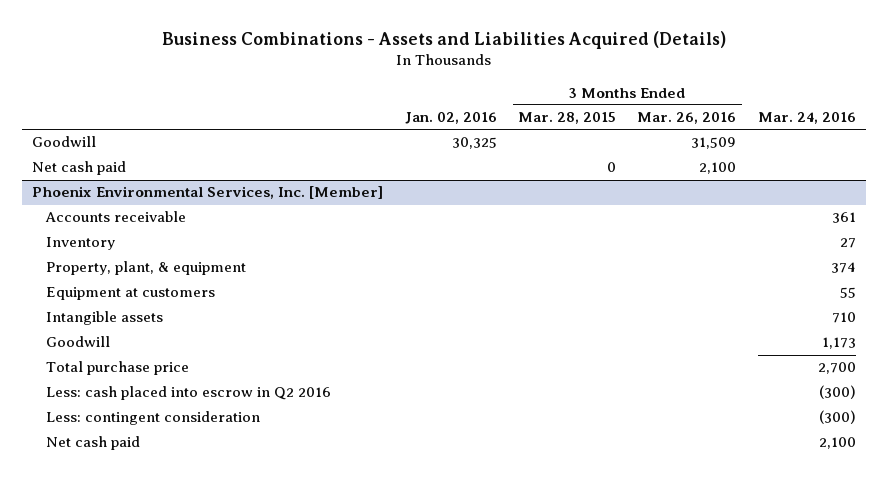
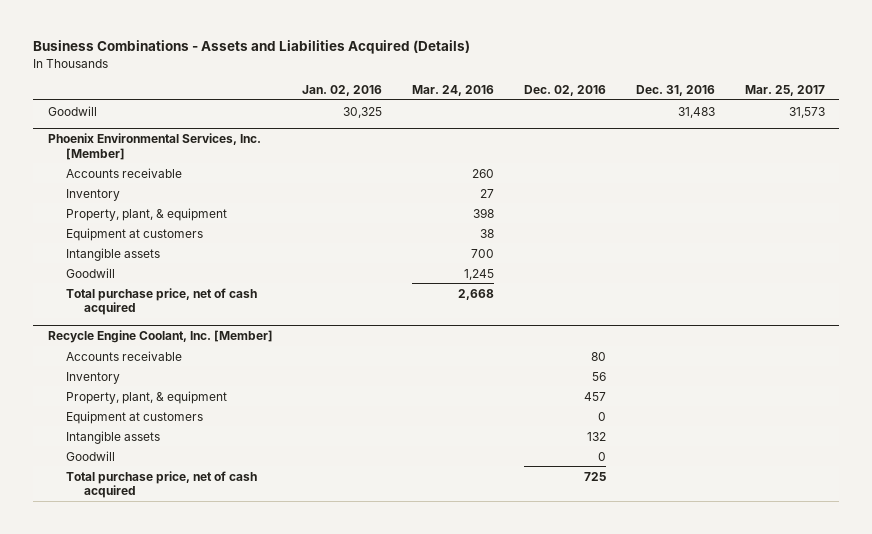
- | Jan. 02, 2016 | 3 Months Ended Mar. 28, 2015 | 3 Months Ended Mar. 26, 2016 | Mar. 24, 2016
+ | Jan. 02, 2016 | Mar. 24, 2016 | Dec. 02, 2016 | Dec. 31, 2016 | Mar. 25, 2017
- Net cash paid | | 0 | 2,100 |
@ Phoenix Environmental Services, Inc. [Member]
- Accounts receivable | | | | 361
+ Accounts receivable | | 260 | | |
- Property, plant, & equipment | | | | 374
- Equipment at customers | | | | 55
- Intangible assets | | | | 710
- Goodwill | | | | 1,173
- Total purchase price | | | | 2,700
- Less: cash placed into escrow in Q2 2016 | | | | (300)
- Less: contingent consideration | | | | (300)
- Net cash paid | | | | 2,100
+ Property, plant, & equipment | | 398 | | |
+ Equipment at customers | | 38 | | |
+ Intangible assets | | 700 | | |
+ Goodwill | | 1,245 | | |
+ Total purchase price, net of cash acquired | | 2,668 | | |
+ Recycle Engine Coolant, Inc. [Member]
+ Accounts receivable | | | 80 | |
+ Inventory | | | 56 | |
+ Property, plant, & equipment | | | 457 | |
+ Equipment at customers | | | 0 | |
+ Intangible assets | | | 132 | |
+ Goodwill | | | 0 | |
+ Total purchase price, net of cash acquired | | | 725 | |

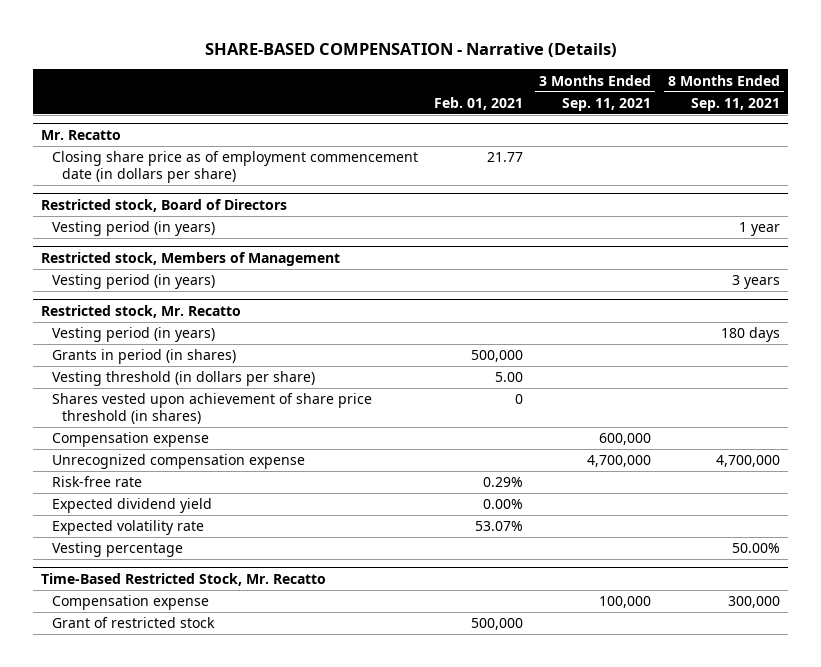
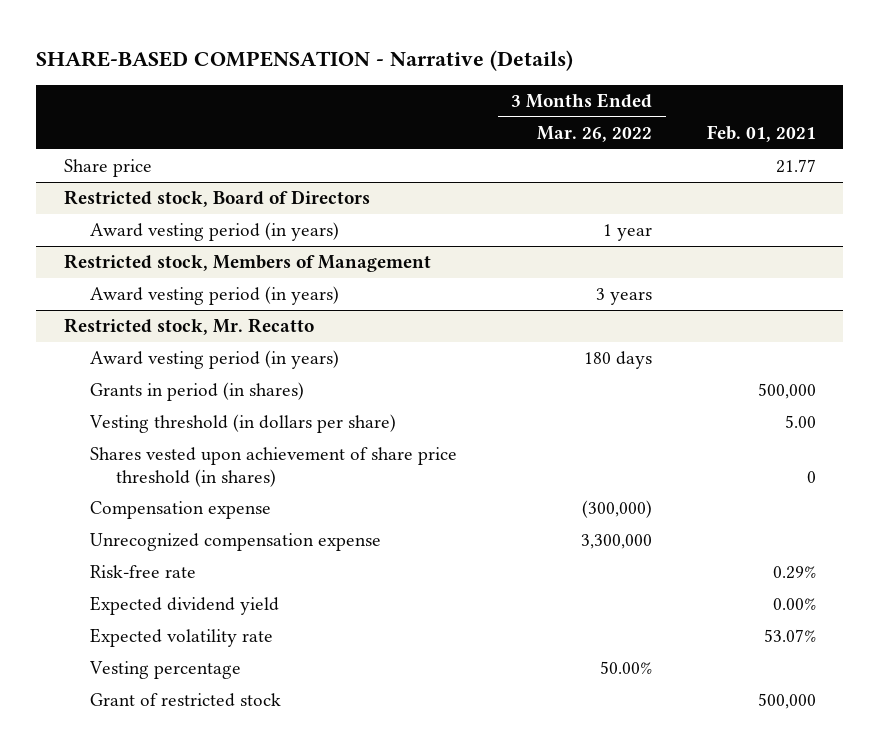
- | Feb. 01, 2021 | 3 Months Ended Sep. 11, 2021 | 8 Months Ended Sep. 11, 2021
+ | 3 Months Ended Mar. 26, 2022 | Feb. 01, 2021
- Mr. Recatto
- Closing share price as of employment commencement date (in dollars per share) | 21.77 | |
+ Share price | | 21.77
@ Restricted stock, Board of Directors
- Vesting period (in years) | | | 1 year
+ Award vesting period (in years) | 1 year |
@ Restricted stock, Members of Management
- Vesting period (in years) | | | 3 years
+ Award vesting period (in years) | 3 years |
@ Restricted stock, Mr. Recatto
- Vesting period (in years) | | | 180 days
+ Award vesting period (in years) | 180 days |
- Time-Based Restricted Stock, Mr. Recatto
- Compensation expense | | 100,000 | 300,000
- Grant of restricted stock | 500,000 | |
@ Restricted stock, Mr. Recatto
+ Grant of restricted stock | | 500,000

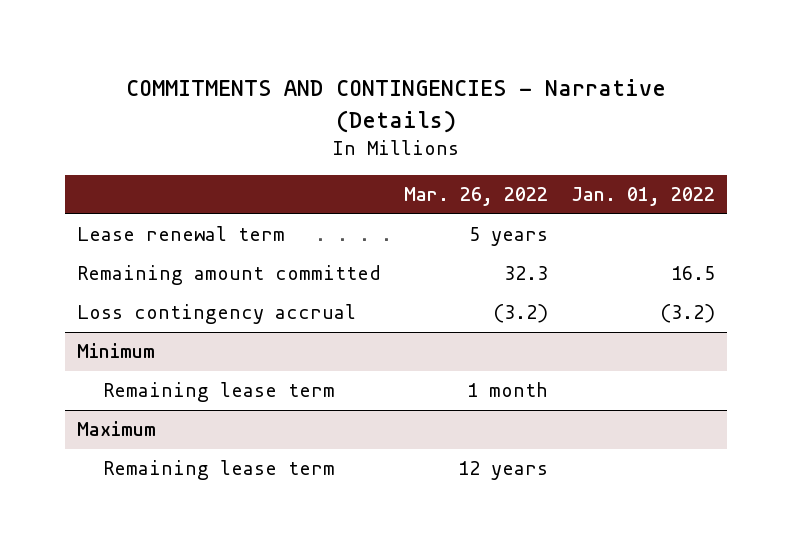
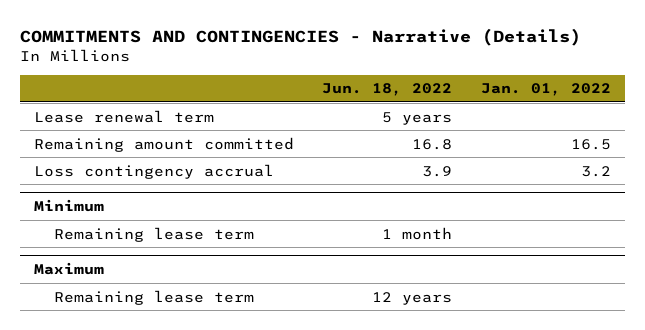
- | Mar. 26, 2022 | Jan. 01, 2022
+ | Jun. 18, 2022 | Jan. 01, 2022
- Loss contingency accrual | (3.2) | (3.2)
+ Loss contingency accrual | 3.9 | 3.2

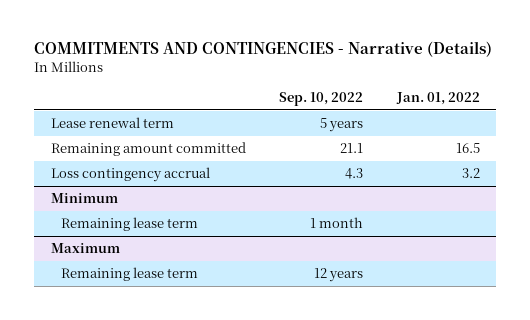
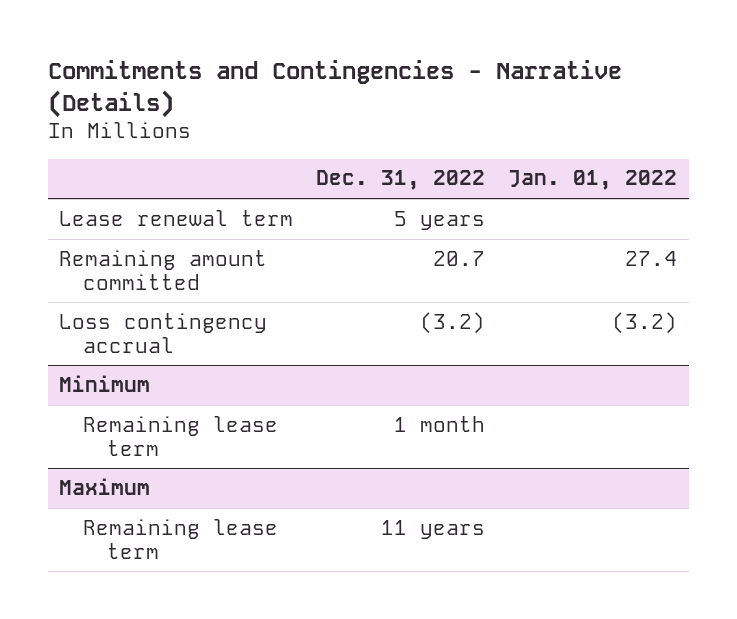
- COMMITMENTS AND CONTINGENCIES - Narrative (Details)
+ Commitments and Contingencies - Narrative (Details)
- | Sep. 10, 2022 | Jan. 01, 2022
+ | Dec. 31, 2022 | Jan. 01, 2022
- Remaining amount committed | 21.1 | 16.5
- Loss contingency accrual | 4.3 | 3.2
+ Remaining amount committed | 20.7 | 27.4
+ Loss contingency accrual | (3.2) | (3.2)

